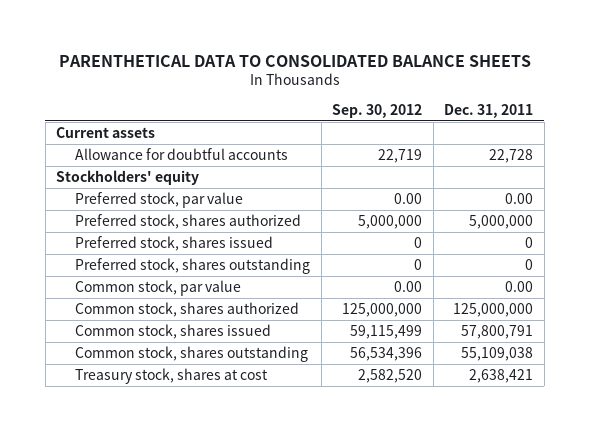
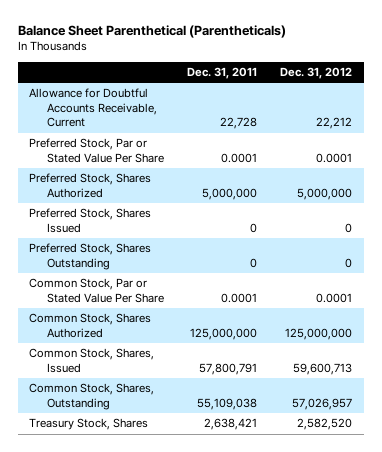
- PARENTHETICAL DATA TO CONSOLIDATED BALANCE SHEETS
+ Balance Sheet Parenthetical (Parentheticals)
- | Sep. 30, 2012 | Dec. 31, 2011
+ | Dec. 31, 2011 | Dec. 31, 2012
- Current assets
- Allowance for doubtful accounts | 22,719 | 22,728
- Stockholders' equity
- Preferred stock, par value | 0.00 | 0.00
- Preferred stock, shares authorized | 5,000,000 | 5,000,000
- Preferred stock, shares issued | 0 | 0
- Preferred stock, shares outstanding | 0 | 0
- Common stock, par value | 0.00 | 0.00
- Common stock, shares authorized | 125,000,000 | 125,000,000
- Common stock, shares issued | 59,115,499 | 57,800,791
- Common stock, shares outstanding | 56,534,396 | 55,109,038
- Treasury stock, shares at cost | 2,582,520 | 2,638,421
+ Allowance for Doubtful Accounts Receivable, Current | 22,728 | 22,212
+ Preferred Stock, Par or Stated Value Per Share | 0.0001 | 0.0001
+ Preferred Stock, Shares Authorized | 5,000,000 | 5,000,000
+ Preferred Stock, Shares Issued | 0 | 0
+ Preferred Stock, Shares Outstanding | 0 | 0
+ Common Stock, Par or Stated Value Per Share | 0.0001 | 0.0001
+ Common Stock, Shares Authorized | 125,000,000 | 125,000,000
+ Common Stock, Shares, Issued | 57,800,791 | 59,600,713
+ Common Stock, Shares, Outstanding | 55,109,038 | 57,026,957
+ Treasury Stock, Shares | 2,638,421 | 2,582,520

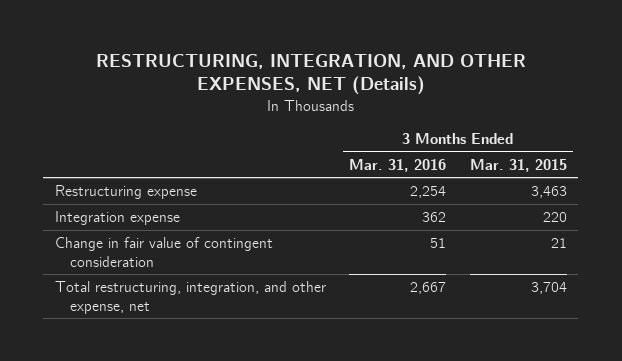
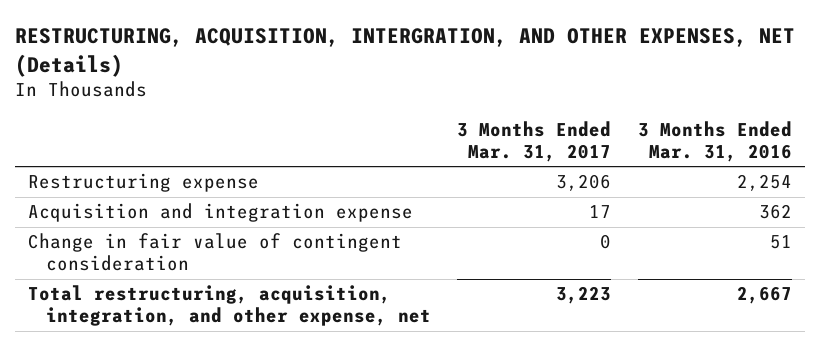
- RESTRUCTURING, INTEGRATION, AND OTHER EXPENSES, NET (Details)
+ RESTRUCTURING, ACQUISITION, INTERGRATION, AND OTHER EXPENSES, NET (Details)
- | 3 Months Ended Mar. 31, 2016 | 3 Months Ended Mar. 31, 2015
+ | 3 Months Ended Mar. 31, 2017 | 3 Months Ended Mar. 31, 2016
- Integration expense | 362 | 220
+ Acquisition and integration expense | 17 | 362
- Total restructuring, integration, and other expense, net | 2,667 | 3,704
+ Total restructuring, acquisition, integration, and other expense, net | 3,223 | 2,667

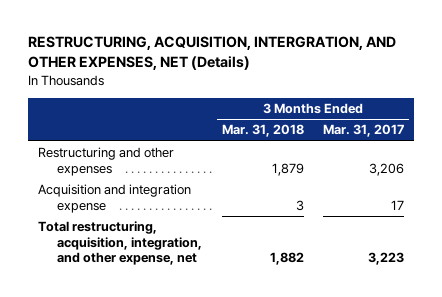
- | 3 Months Ended Mar. 31, 2017 | 3 Months Ended Mar. 31, 2016
+ | 3 Months Ended Mar. 31, 2018 | 3 Months Ended Mar. 31, 2017
- Restructuring expense | 3,206 | 2,254
+ Restructuring and other expenses | 1,879 | 3,206
- Change in fair value of contingent consideration | 0 | 51

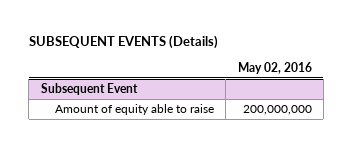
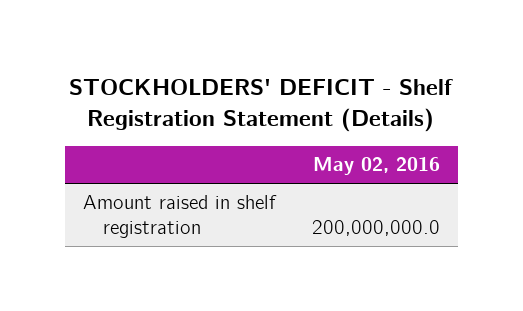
- SUBSEQUENT EVENTS (Details)
+ STOCKHOLDERS' DEFICIT - Shelf Registration Statement (Details)
- Subsequent Event
- Amount of equity able to raise | 200,000,000
+ Amount raised in shelf registration | 200,000,000.0

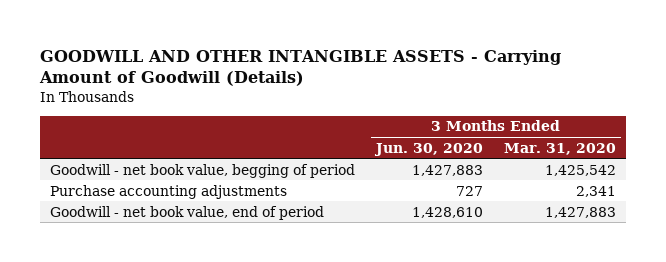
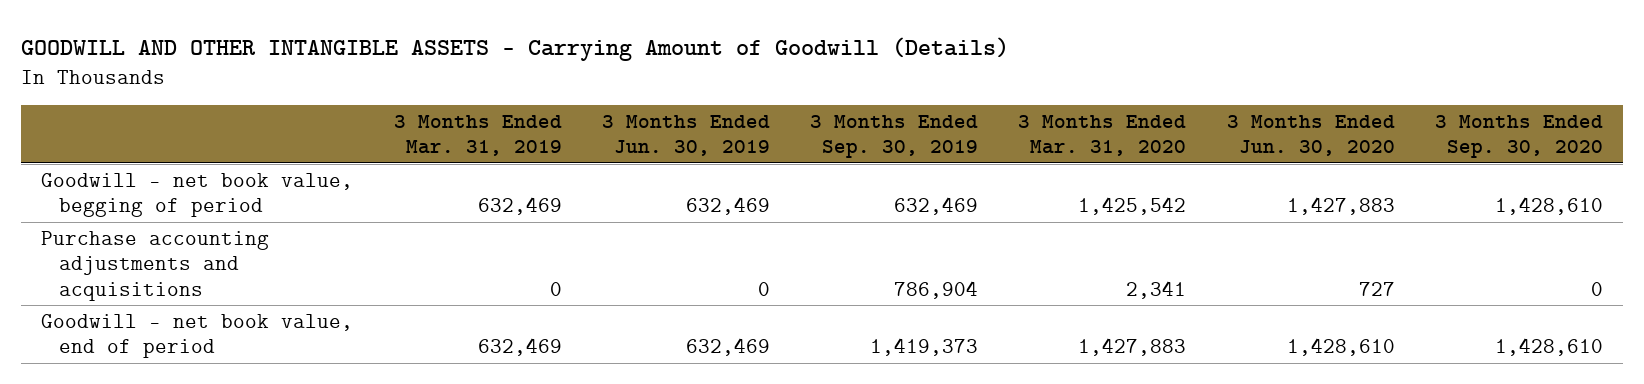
- | 3 Months Ended Jun. 30, 2020 | 3 Months Ended Mar. 31, 2020
+ | 3 Months Ended Mar. 31, 2019 | 3 Months Ended Jun. 30, 2019 | 3 Months Ended Sep. 30, 2019 | 3 Months Ended Mar. 31, 2020 | 3 Months Ended Jun. 30, 2020 | 3 Months Ended Sep. 30, 2020
- Purchase accounting adjustments | 727 | 2,341
+ Purchase accounting adjustments and acquisitions | 0 | 0 | 786,904 | 2,341 | 727 | 0

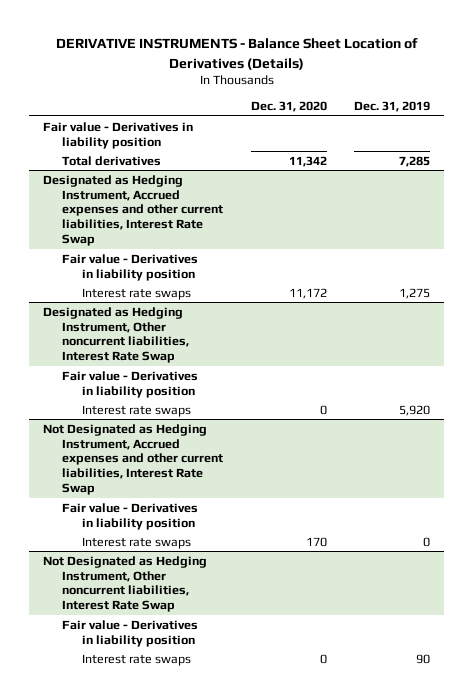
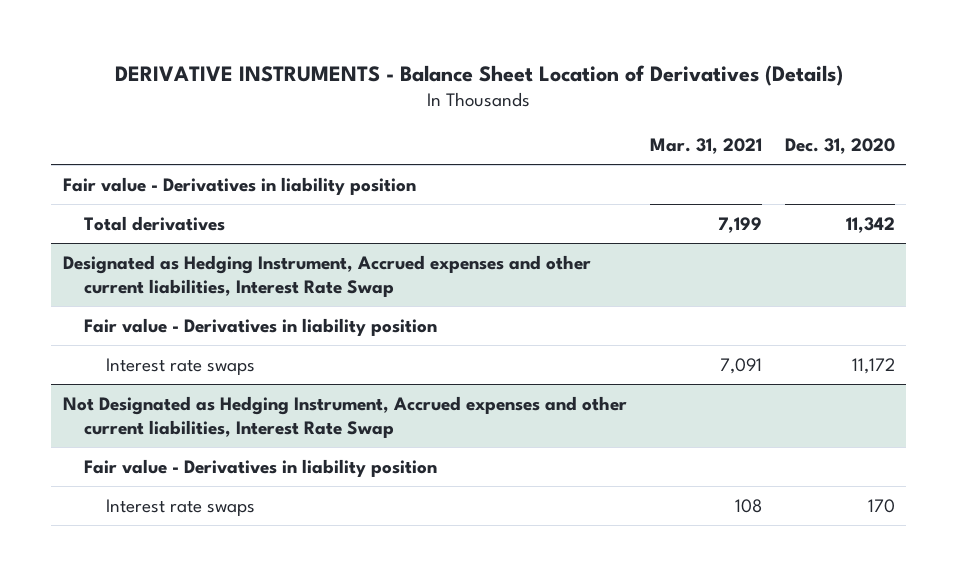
- | Dec. 31, 2020 | Dec. 31, 2019
+ | Mar. 31, 2021 | Dec. 31, 2020
- Designated as Hedging Instrument, Other noncurrent liabilities, Interest Rate Swap
- Fair value - Derivatives in liability position
- Interest rate swaps | 0 | 5,920
- Not Designated as Hedging Instrument, Other noncurrent liabilities, Interest Rate Swap
- Fair value - Derivatives in liability position
- Interest rate swaps | 0 | 90

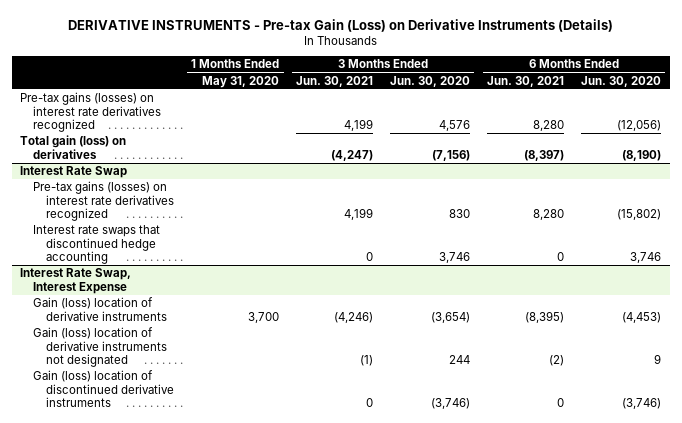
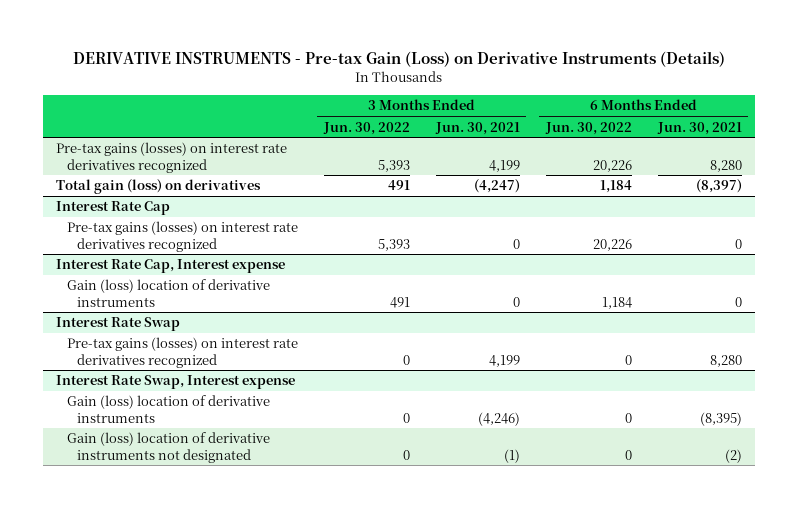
- | 1 Months Ended May 31, 2020 | 3 Months Ended Jun. 30, 2021 | 3 Months Ended Jun. 30, 2020 | 6 Months Ended Jun. 30, 2021 | 6 Months Ended Jun. 30, 2020
+ | 3 Months Ended Jun. 30, 2022 | 3 Months Ended Jun. 30, 2021 | 6 Months Ended Jun. 30, 2022 | 6 Months Ended Jun. 30, 2021
+ Interest Rate Cap
+ Pre-tax gains (losses) on interest rate derivatives recognized | 5,393 | 0 | 20,226 | 0
+ Interest Rate Cap, Interest expense
+ Gain (loss) location of derivative instruments | 491 | 0 | 1,184 | 0
@ Interest Rate Swap
- Interest rate swaps that discontinued hedge accounting | | 0 | 3,746 | 0 | 3,746
- Interest Rate Swap, Interest Expense
+ Interest Rate Swap, Interest expense
- Gain (loss) location of discontinued derivative instruments | | 0 | (3,746) | 0 | (3,746)

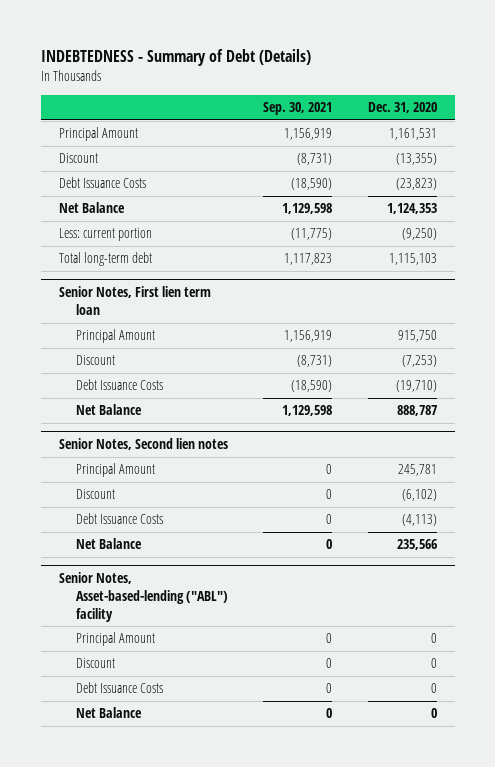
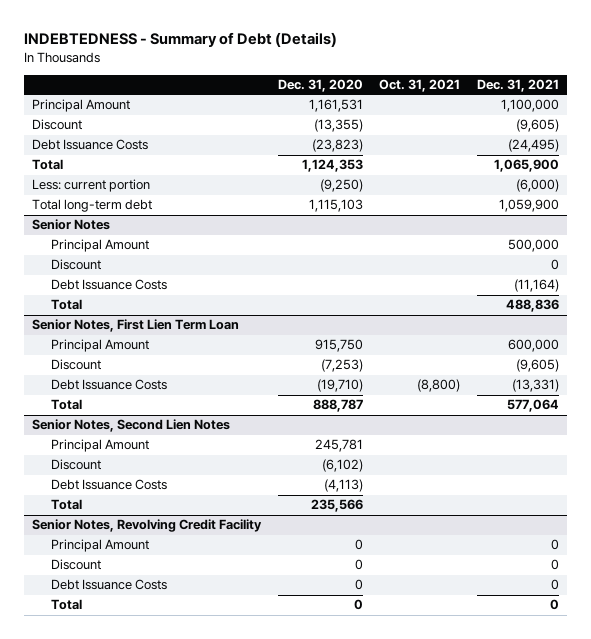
- | Sep. 30, 2021 | Dec. 31, 2020
+ | Dec. 31, 2020 | Oct. 31, 2021 | Dec. 31, 2021
- Net Balance | 1,129,598 | 1,124,353
+ Total | 1,124,353 | | 1,065,900
- Senior Notes, First lien term loan
+ Senior Notes
+ Principal Amount | | | 500,000
+ Discount | | | 0
+ Debt Issuance Costs | | | (11,164)
+ Total | | | 488,836
+ Senior Notes, First Lien Term Loan
- Net Balance | 1,129,598 | 888,787
- Senior Notes, Second lien notes
+ Total | 888,787 | | 577,064
+ Senior Notes, Second Lien Notes
- Net Balance | 0 | 235,566
- Senior Notes, Asset-based-lending ("ABL") facility
+ Total | 235,566 | |
+ Senior Notes, Revolving Credit Facility
- Net Balance | 0 | 0
+ Total | 0 | | 0

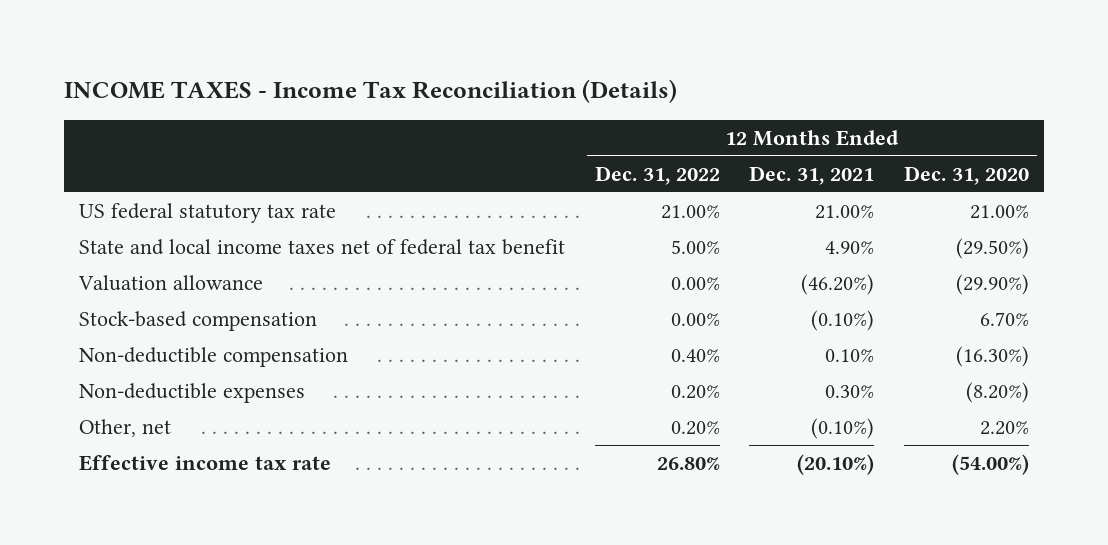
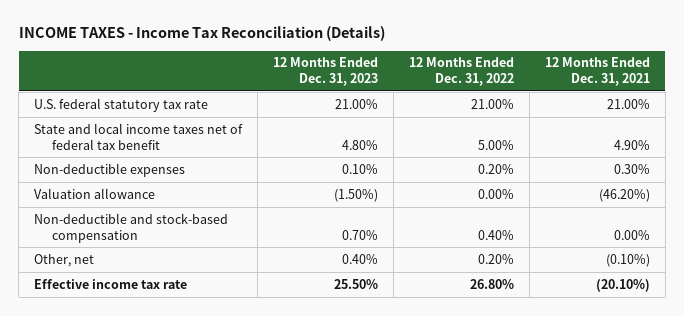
- | 12 Months Ended Dec. 31, 2022 | 12 Months Ended Dec. 31, 2021 | 12 Months Ended Dec. 31, 2020
+ | 12 Months Ended Dec. 31, 2023 | 12 Months Ended Dec. 31, 2022 | 12 Months Ended Dec. 31, 2021
- US federal statutory tax rate | 21.00% | 21.00% | 21.00%
+ U.S. federal statutory tax rate | 21.00% | 21.00% | 21.00%
- Stock-based compensation | 0.00% | (0.10%) | 6.70%
- Non-deductible compensation | 0.40% | 0.10% | (16.30%)
moved down: Valuation allowance | (1.50%) | 0.00% | (46.20%)
+ Non-deductible and stock-based compensation | 0.70% | 0.40% | 0.00%

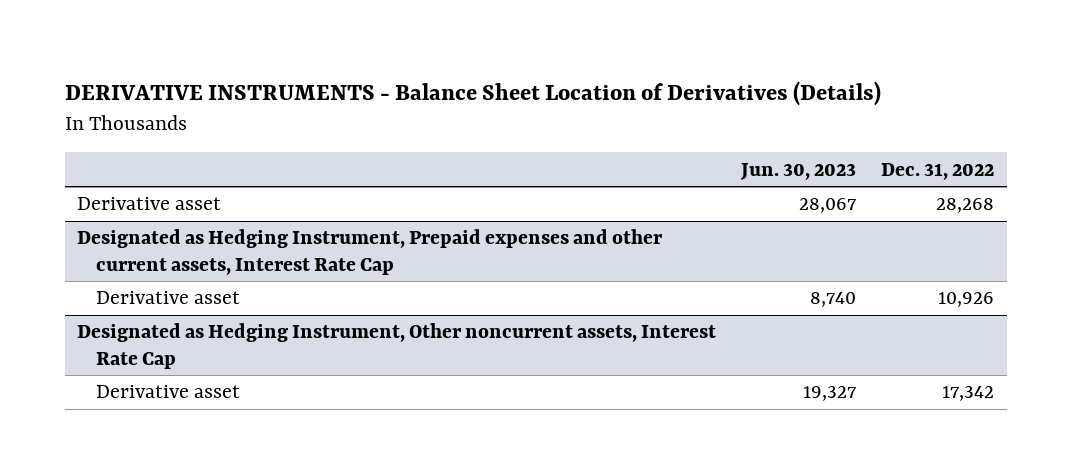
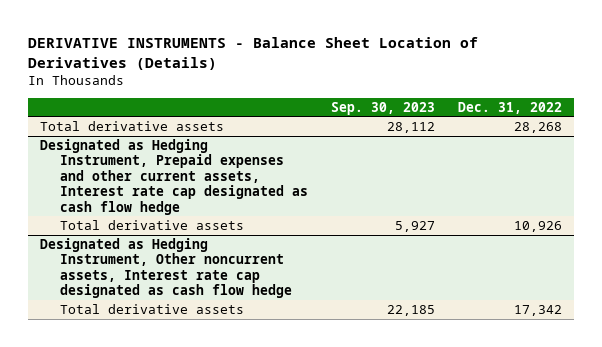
- | Jun. 30, 2023 | Dec. 31, 2022
+ | Sep. 30, 2023 | Dec. 31, 2022
- Derivative asset | 28,067 | 28,268
- Designated as Hedging Instrument, Prepaid expenses and other current assets, Interest Rate Cap
- Derivative asset | 8,740 | 10,926
- Designated as Hedging Instrument, Other noncurrent assets, Interest Rate Cap
- Derivative asset | 19,327 | 17,342
+ Total derivative assets | 28,112 | 28,268
+ Designated as Hedging Instrument, Prepaid expenses and other current assets, Interest rate cap designated as cash flow hedge
+ Total derivative assets | 5,927 | 10,926
+ Designated as Hedging Instrument, Other noncurrent assets, Interest rate cap designated as cash flow hedge
+ Total derivative assets | 22,185 | 17,342

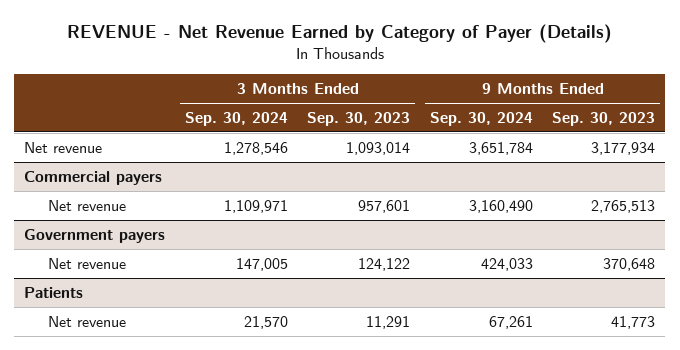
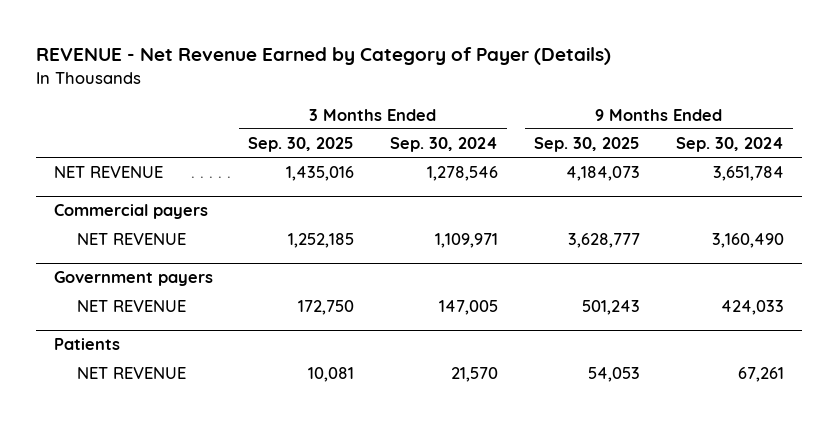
- | 3 Months Ended Sep. 30, 2024 | 3 Months Ended Sep. 30, 2023 | 9 Months Ended Sep. 30, 2024 | 9 Months Ended Sep. 30, 2023
+ | 3 Months Ended Sep. 30, 2025 | 3 Months Ended Sep. 30, 2024 | 9 Months Ended Sep. 30, 2025 | 9 Months Ended Sep. 30, 2024
- Net revenue | 1,278,546 | 1,093,014 | 3,651,784 | 3,177,934
+ NET REVENUE | 1,435,016 | 1,278,546 | 4,184,073 | 3,651,784
@ Commercial payers
- Net revenue | 1,109,971 | 957,601 | 3,160,490 | 2,765,513
+ NET REVENUE | 1,252,185 | 1,109,971 | 3,628,777 | 3,160,490
@ Government payers
- Net revenue | 147,005 | 124,122 | 424,033 | 370,648
+ NET REVENUE | 172,750 | 147,005 | 501,243 | 424,033
@ Patients
- Net revenue | 21,570 | 11,291 | 67,261 | 41,773
+ NET REVENUE | 10,081 | 21,570 | 54,053 | 67,261

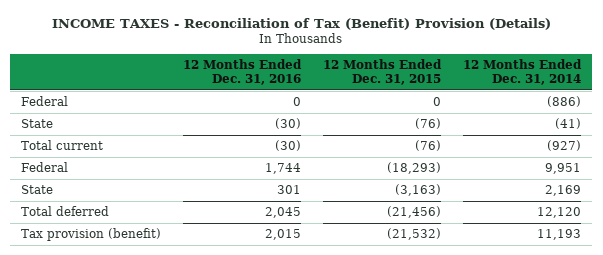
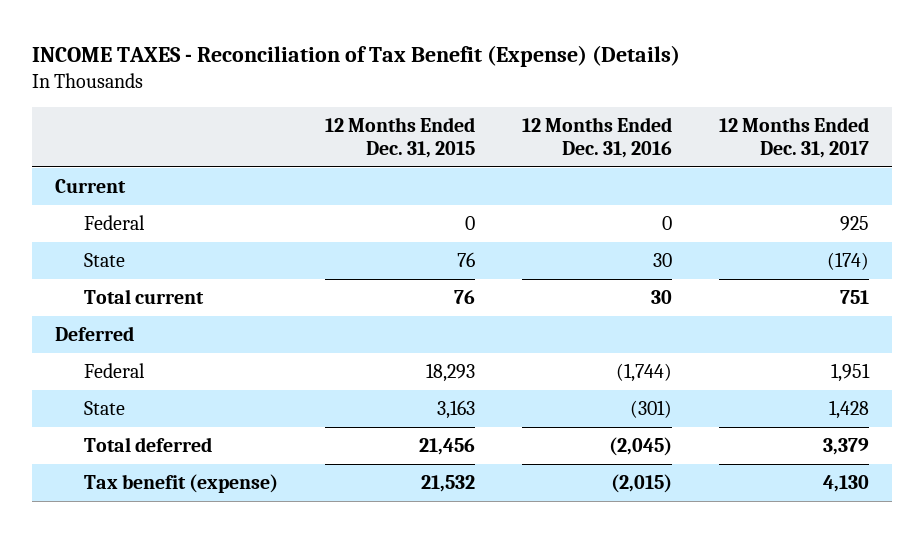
- INCOME TAXES - Reconciliation of Tax (Benefit) Provision (Details)
+ INCOME TAXES - Reconciliation of Tax Benefit (Expense) (Details)
- | 12 Months Ended Dec. 31, 2016 | 12 Months Ended Dec. 31, 2015 | 12 Months Ended Dec. 31, 2014
+ | 12 Months Ended Dec. 31, 2015 | 12 Months Ended Dec. 31, 2016 | 12 Months Ended Dec. 31, 2017
+ Current
- State | (30) | (76) | (41)
- Total current | (30) | (76) | (927)
- Federal | 1,744 | (18,293) | 9,951
- State | 301 | (3,163) | 2,169
- Total deferred | 2,045 | (21,456) | 12,120
- Tax provision (benefit) | 2,015 | (21,532) | 11,193
+ State | 76 | 30 | (174)
+ Total current | 76 | 30 | 751
+ Deferred
+ Federal | 18,293 | (1,744) | 1,951
+ State | 3,163 | (301) | 1,428
+ Total deferred | 21,456 | (2,045) | 3,379
+ Tax benefit (expense) | 21,532 | (2,015) | 4,130

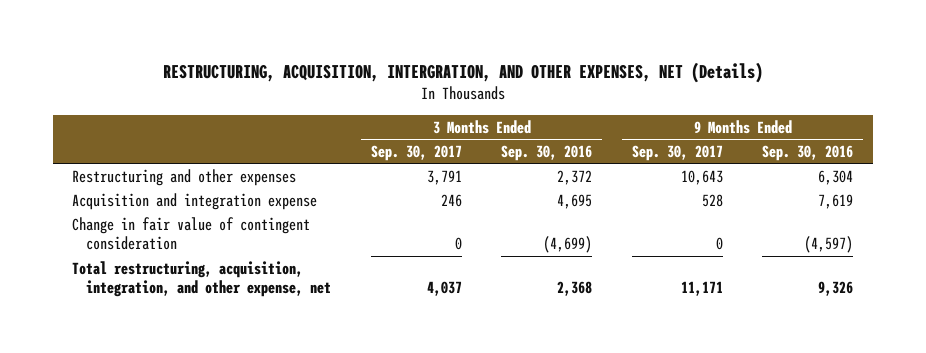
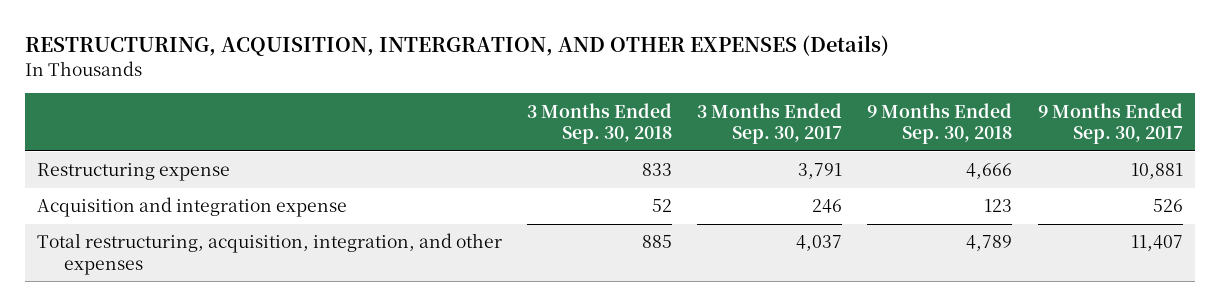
- RESTRUCTURING, ACQUISITION, INTERGRATION, AND OTHER EXPENSES, NET (Details)
+ RESTRUCTURING, ACQUISITION, INTERGRATION, AND OTHER EXPENSES (Details)
- | 3 Months Ended Sep. 30, 2017 | 3 Months Ended Sep. 30, 2016 | 9 Months Ended Sep. 30, 2017 | 9 Months Ended Sep. 30, 2016
+ | 3 Months Ended Sep. 30, 2018 | 3 Months Ended Sep. 30, 2017 | 9 Months Ended Sep. 30, 2018 | 9 Months Ended Sep. 30, 2017
- Restructuring and other expenses | 3,791 | 2,372 | 10,643 | 6,304
- Acquisition and integration expense | 246 | 4,695 | 528 | 7,619
- Change in fair value of contingent consideration | 0 | (4,699) | 0 | (4,597)
- Total restructuring, acquisition, integration, and other expense, net | 4,037 | 2,368 | 11,171 | 9,326
+ Restructuring expense | 833 | 3,791 | 4,666 | 10,881
+ Acquisition and integration expense | 52 | 246 | 123 | 526
+ Total restructuring, acquisition, integration, and other expenses | 885 | 4,037 | 4,789 | 11,407

